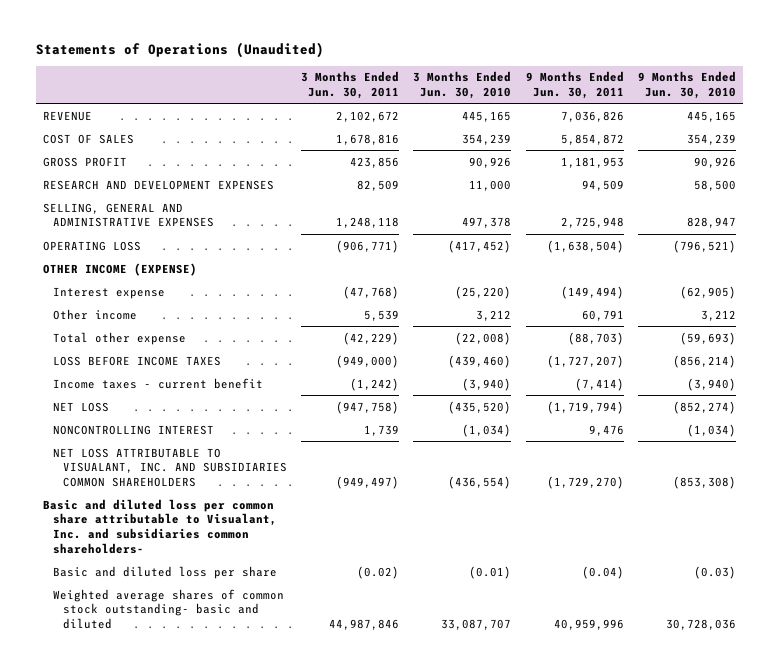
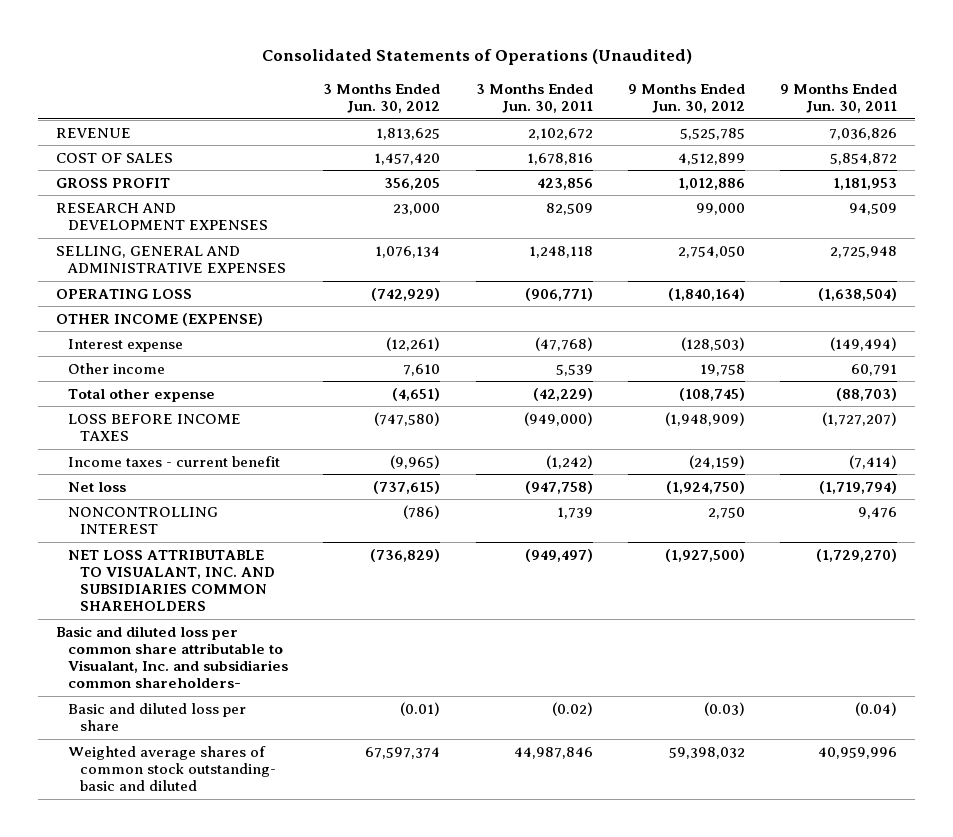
- Statements of Operations (Unaudited)
+ Consolidated Statements of Operations (Unaudited)
- | 3 Months Ended Jun. 30, 2011 | 3 Months Ended Jun. 30, 2010 | 9 Months Ended Jun. 30, 2011 | 9 Months Ended Jun. 30, 2010
+ | 3 Months Ended Jun. 30, 2012 | 3 Months Ended Jun. 30, 2011 | 9 Months Ended Jun. 30, 2012 | 9 Months Ended Jun. 30, 2011
- NET LOSS | (947,758) | (435,520) | (1,719,794) | (852,274)
+ Net loss | (737,615) | (947,758) | (1,924,750) | (1,719,794)

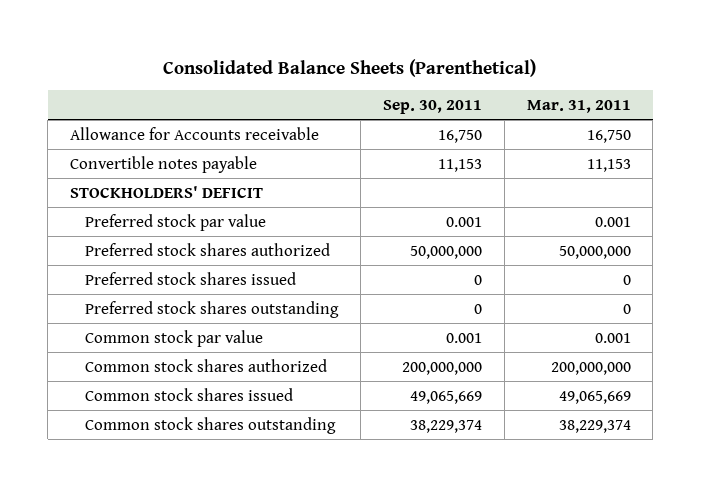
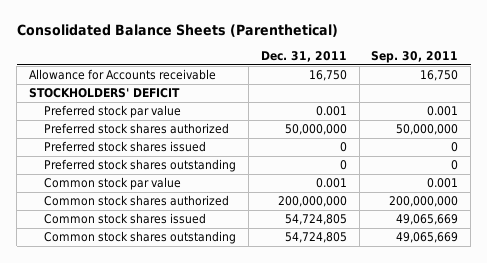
- | Sep. 30, 2011 | Mar. 31, 2011
+ | Dec. 31, 2011 | Sep. 30, 2011
- Convertible notes payable | 11,153 | 11,153
- Common stock shares outstanding | 38,229,374 | 38,229,374
+ Common stock shares outstanding | 54,724,805 | 49,065,669

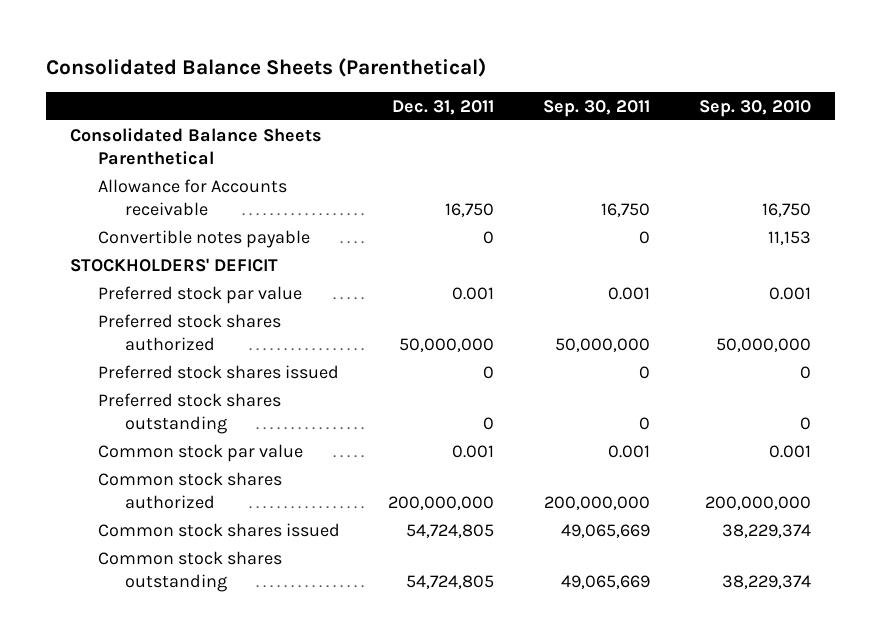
- | Dec. 31, 2011 | Sep. 30, 2011
+ | Dec. 31, 2011 | Sep. 30, 2011 | Sep. 30, 2010
+ Consolidated Balance Sheets Parenthetical
+ Convertible notes payable | 0 | 0 | 11,153

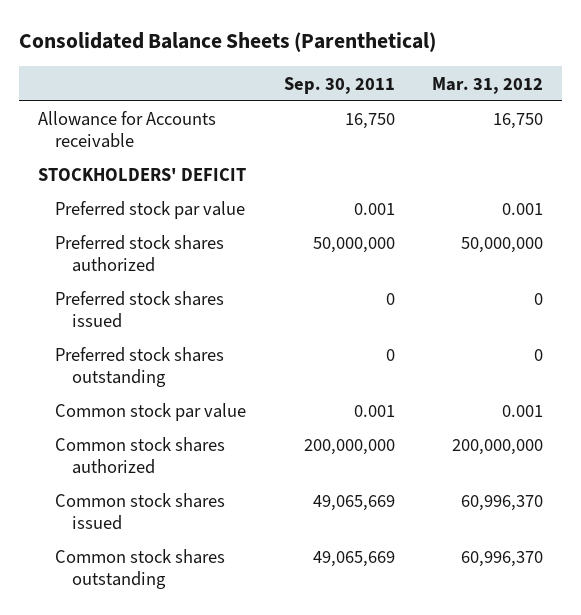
- | Dec. 31, 2011 | Sep. 30, 2011 | Sep. 30, 2010
+ | Sep. 30, 2011 | Mar. 31, 2012
- Consolidated Balance Sheets Parenthetical
- Convertible notes payable | 0 | 0 | 11,153

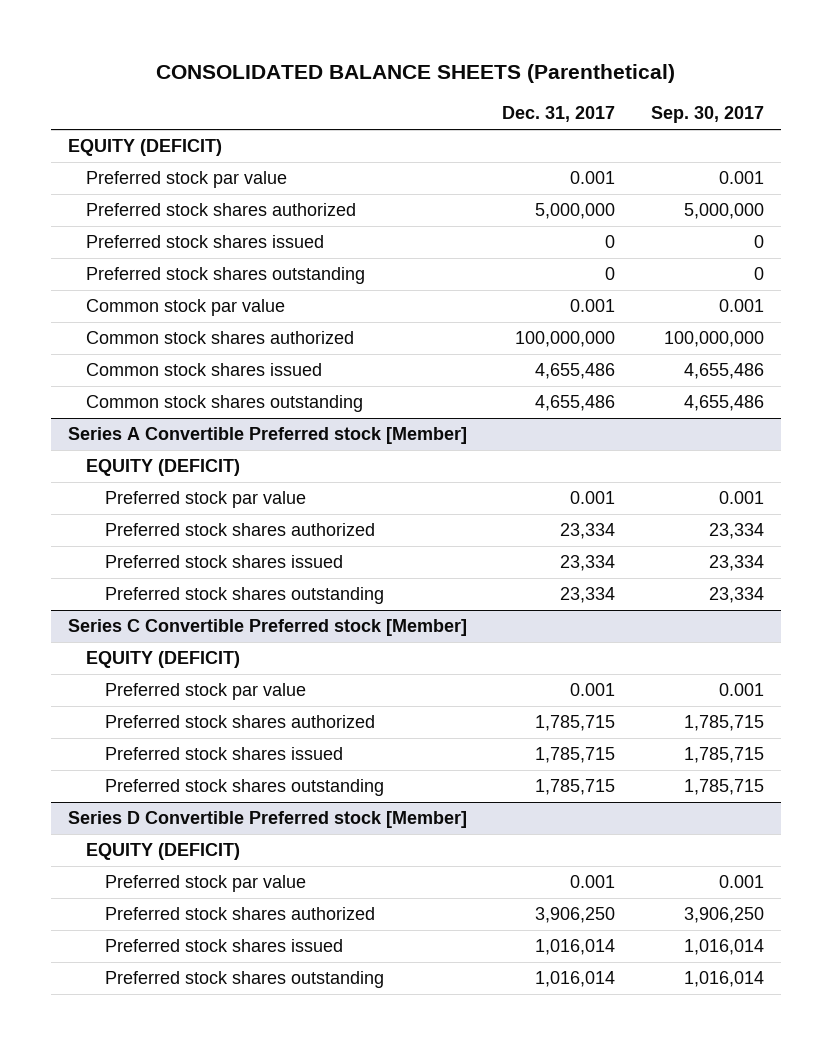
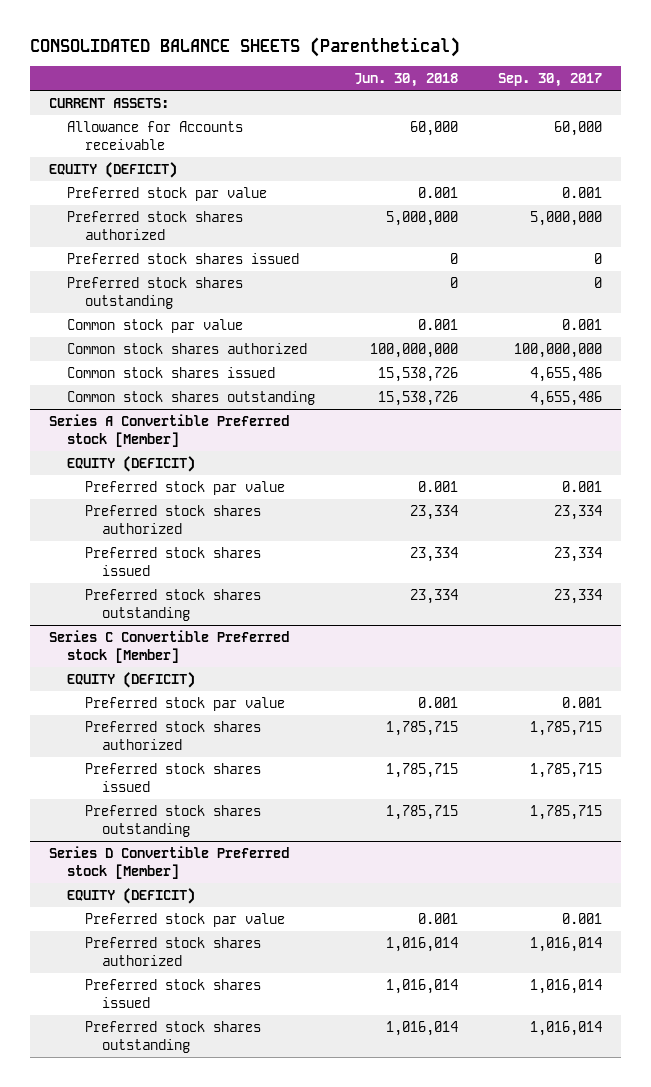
- | Dec. 31, 2017 | Sep. 30, 2017
+ | Jun. 30, 2018 | Sep. 30, 2017
+ CURRENT ASSETS:
+ Allowance for Accounts receivable | 60,000 | 60,000
@ Series D Convertible Preferred stock [Member]
- Preferred stock shares authorized | 3,906,250 | 3,906,250
+ Preferred stock shares authorized | 1,016,014 | 1,016,014

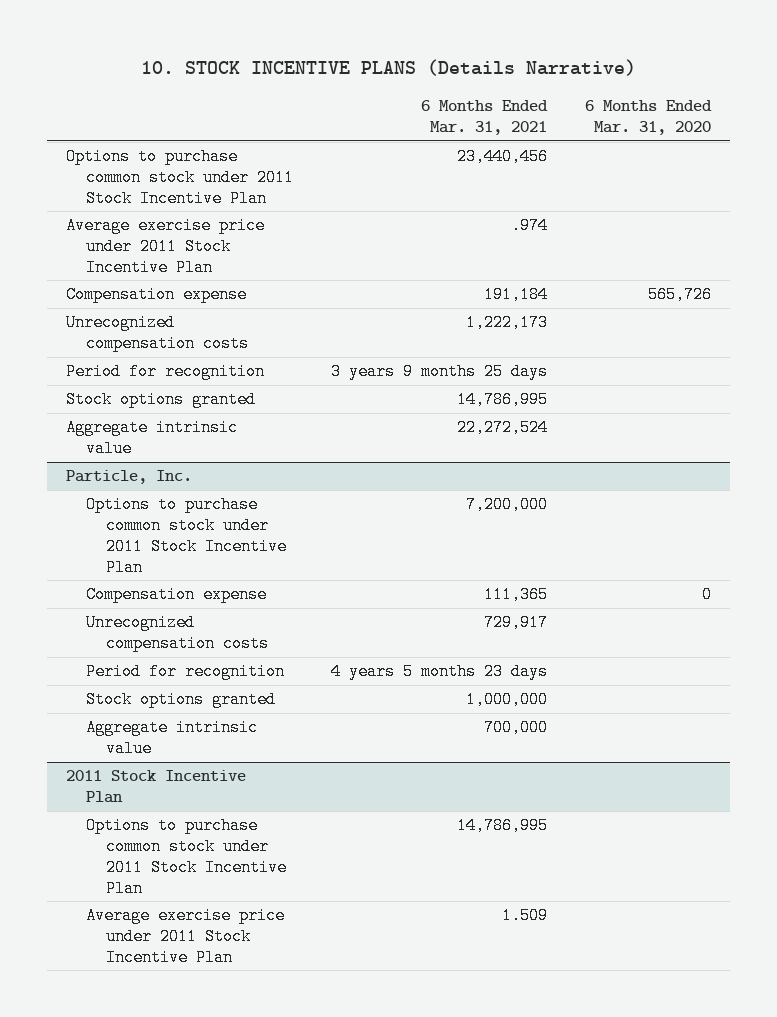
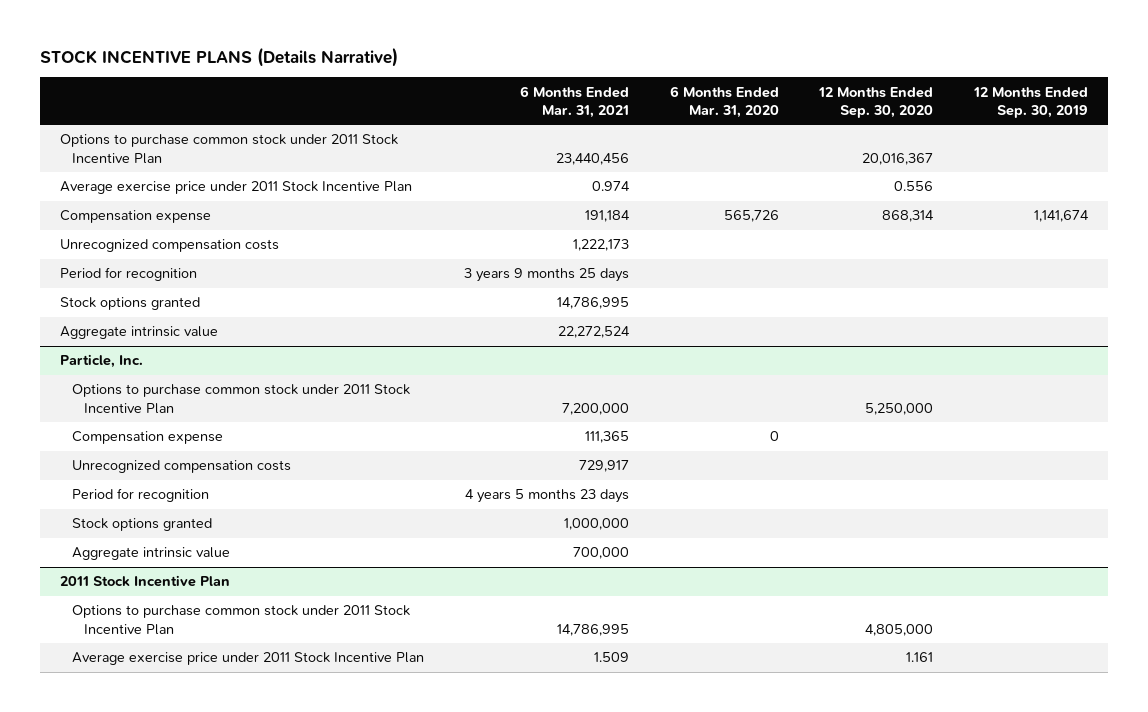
- 10. STOCK INCENTIVE PLANS (Details Narrative)
+ STOCK INCENTIVE PLANS (Details Narrative)
- | 6 Months Ended Mar. 31, 2021 | 6 Months Ended Mar. 31, 2020
+ | 6 Months Ended Mar. 31, 2021 | 6 Months Ended Mar. 31, 2020 | 12 Months Ended Sep. 30, 2020 | 12 Months Ended Sep. 30, 2019
- Average exercise price under 2011 Stock Incentive Plan | .974 |
+ Average exercise price under 2011 Stock Incentive Plan | 0.974 | | 0.556 |

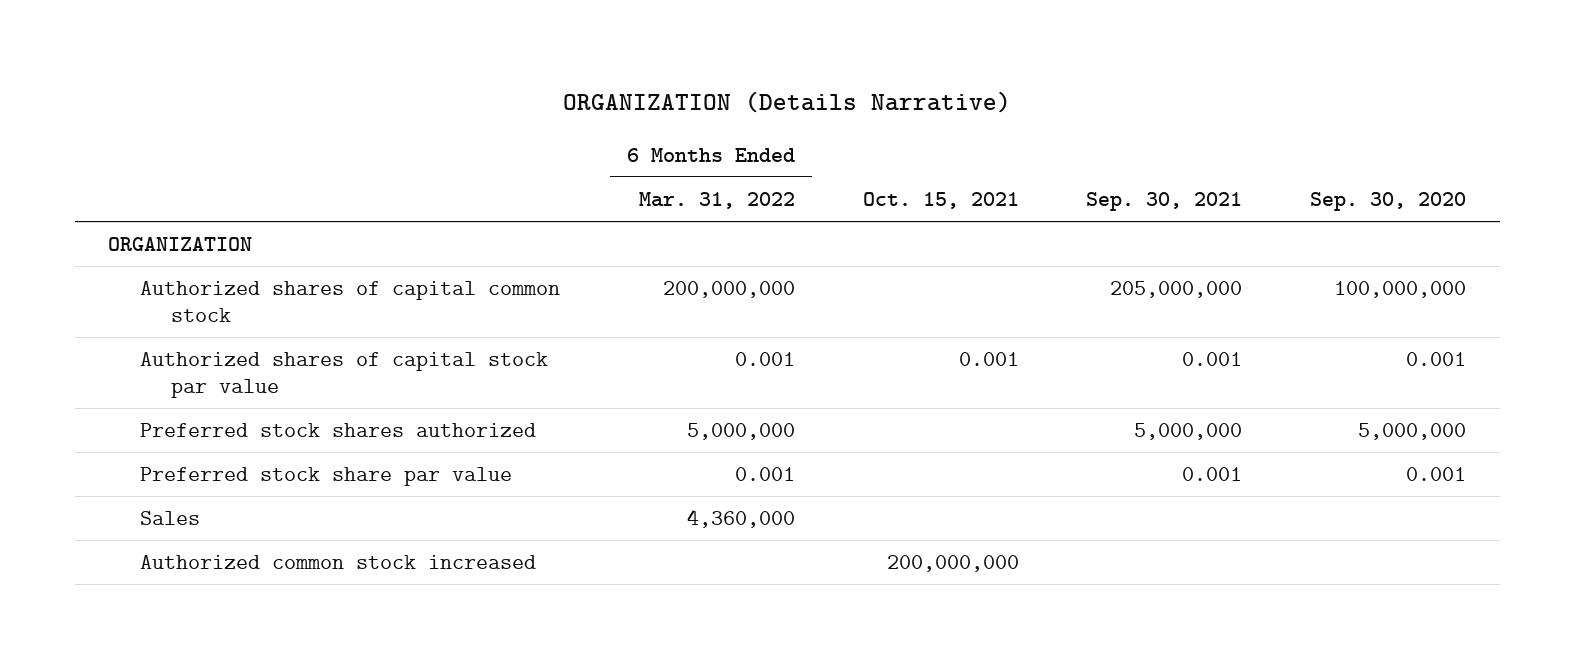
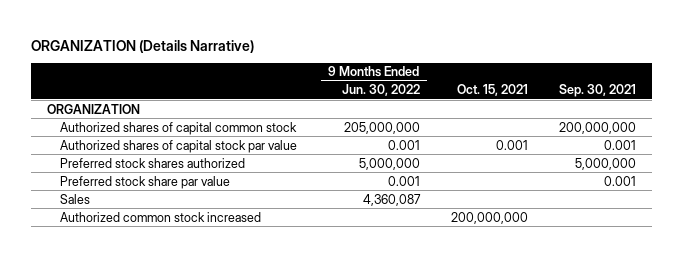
- | 6 Months Ended Mar. 31, 2022 | Oct. 15, 2021 | Sep. 30, 2021 | Sep. 30, 2020
+ | 9 Months Ended Jun. 30, 2022 | Oct. 15, 2021 | Sep. 30, 2021
- Authorized shares of capital common stock | 200,000,000 | | 205,000,000 | 100,000,000
+ Authorized shares of capital common stock | 205,000,000 | | 200,000,000

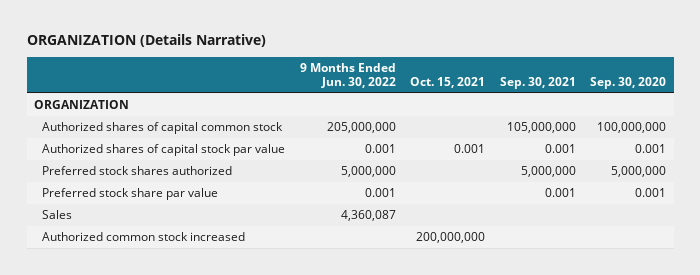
- | 9 Months Ended Jun. 30, 2022 | Oct. 15, 2021 | Sep. 30, 2021
+ | 9 Months Ended Jun. 30, 2022 | Oct. 15, 2021 | Sep. 30, 2021 | Sep. 30, 2020
- Authorized shares of capital common stock | 205,000,000 | | 200,000,000
+ Authorized shares of capital common stock | 205,000,000 | | 105,000,000 | 100,000,000

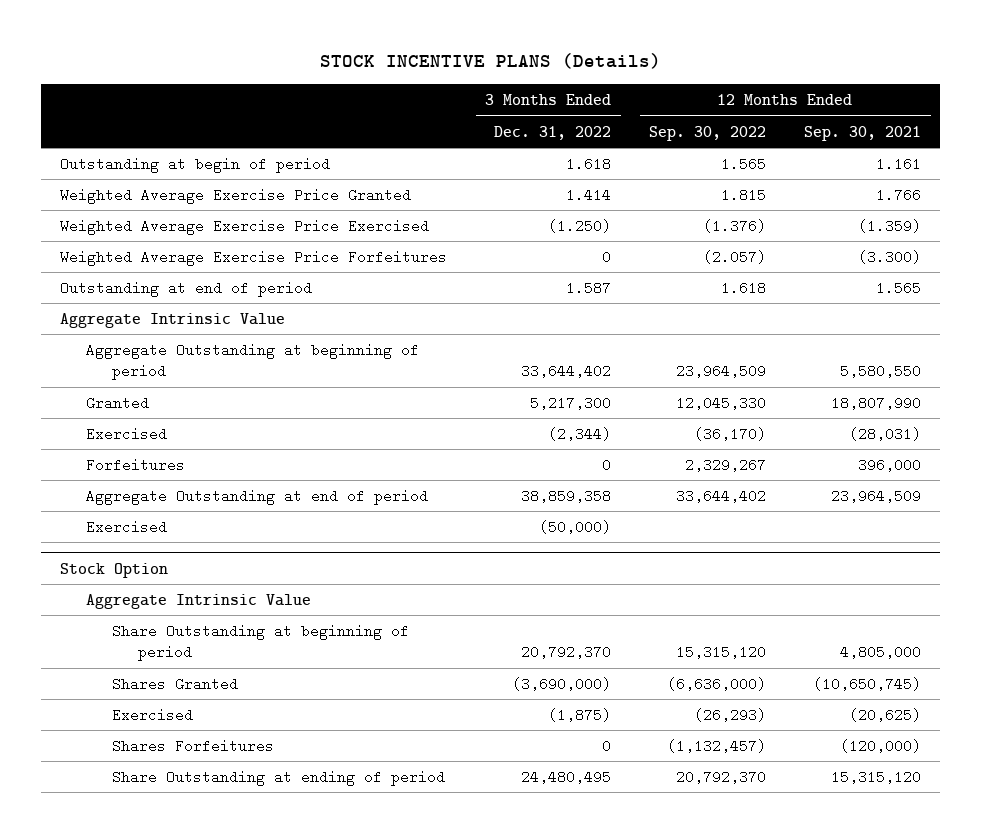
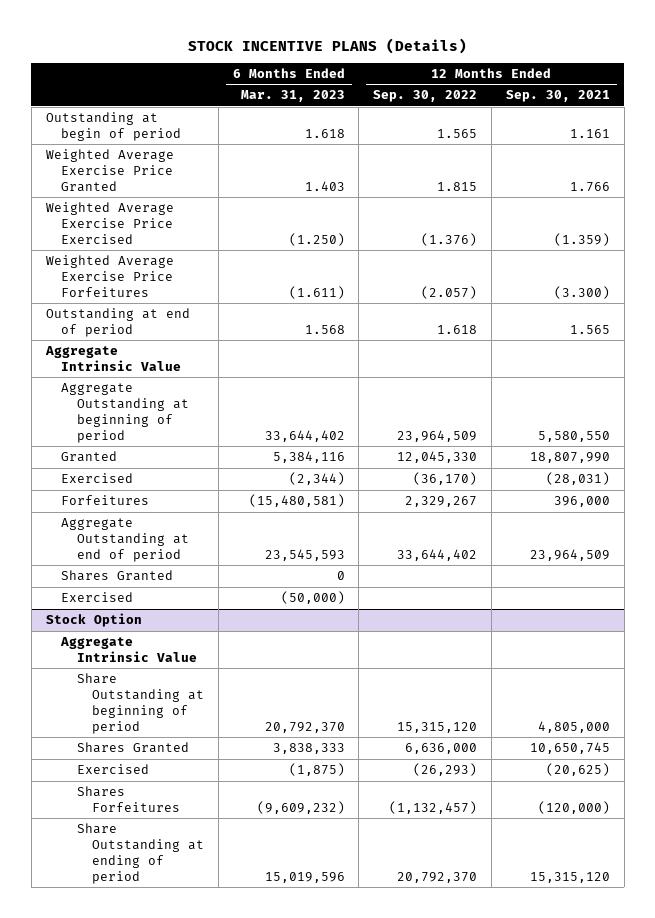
- | 3 Months Ended Dec. 31, 2022 | 12 Months Ended Sep. 30, 2022 | 12 Months Ended Sep. 30, 2021
+ | 6 Months Ended Mar. 31, 2023 | 12 Months Ended Sep. 30, 2022 | 12 Months Ended Sep. 30, 2021
+ Shares Granted | 0 | |
@ Stock Option
- Shares Granted | (3,690,000) | (6,636,000) | (10,650,745)
+ Shares Granted | 3,838,333 | 6,636,000 | 10,650,745

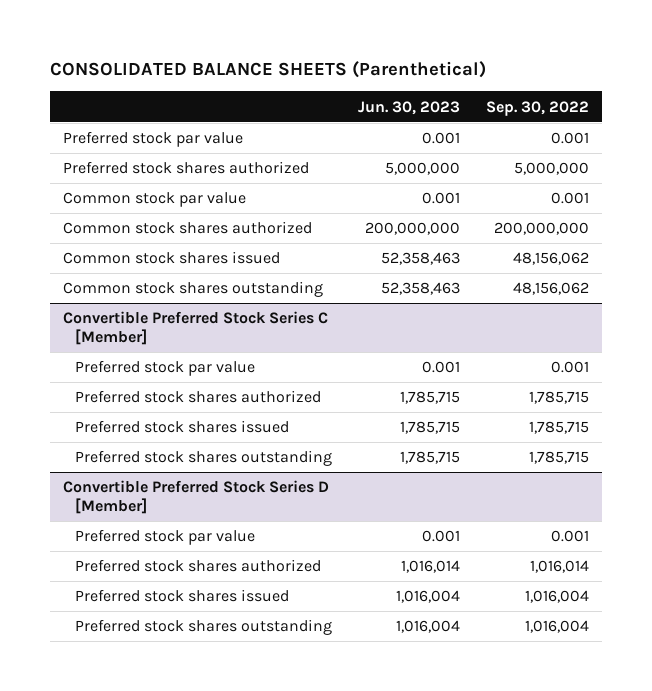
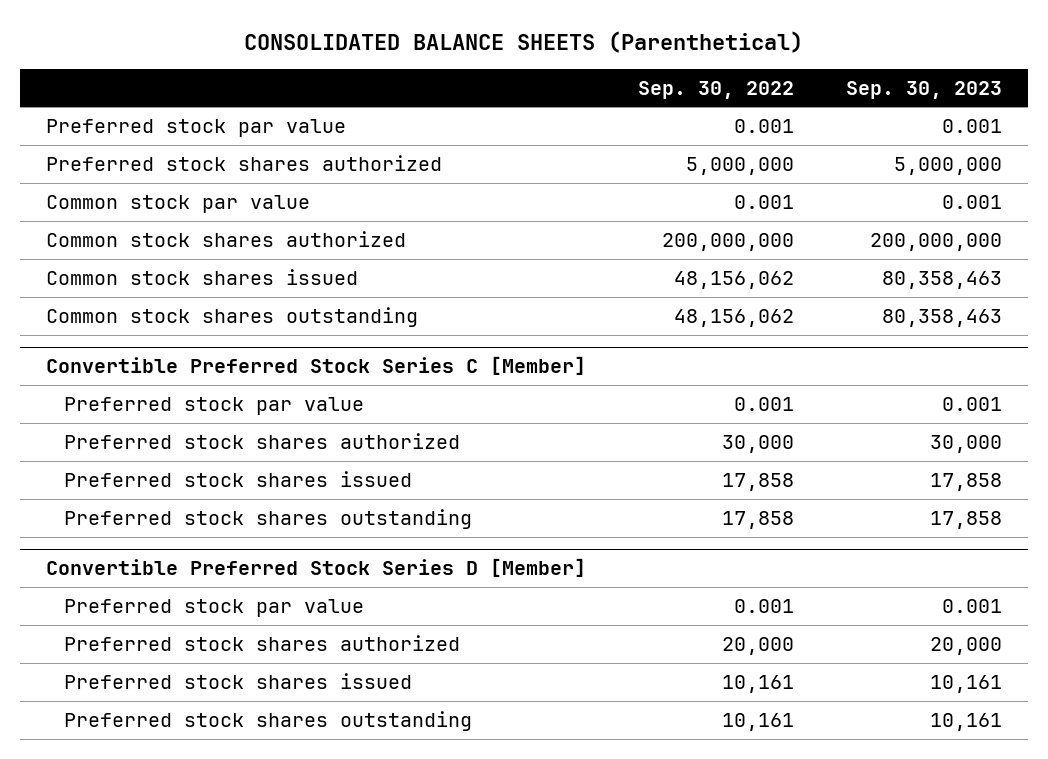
- | Jun. 30, 2023 | Sep. 30, 2022
+ | Sep. 30, 2022 | Sep. 30, 2023
@ Convertible Preferred Stock Series C [Member]
- Preferred stock shares authorized | 1,785,715 | 1,785,715
- Preferred stock shares issued | 1,785,715 | 1,785,715
- Preferred stock shares outstanding | 1,785,715 | 1,785,715
+ Preferred stock shares authorized | 30,000 | 30,000
+ Preferred stock shares issued | 17,858 | 17,858
+ Preferred stock shares outstanding | 17,858 | 17,858
@ Convertible Preferred Stock Series D [Member]
- Preferred stock shares authorized | 1,016,014 | 1,016,014
- Preferred stock shares issued | 1,016,004 | 1,016,004
- Preferred stock shares outstanding | 1,016,004 | 1,016,004
+ Preferred stock shares authorized | 20,000 | 20,000
+ Preferred stock shares issued | 10,161 | 10,161
+ Preferred stock shares outstanding | 10,161 | 10,161

